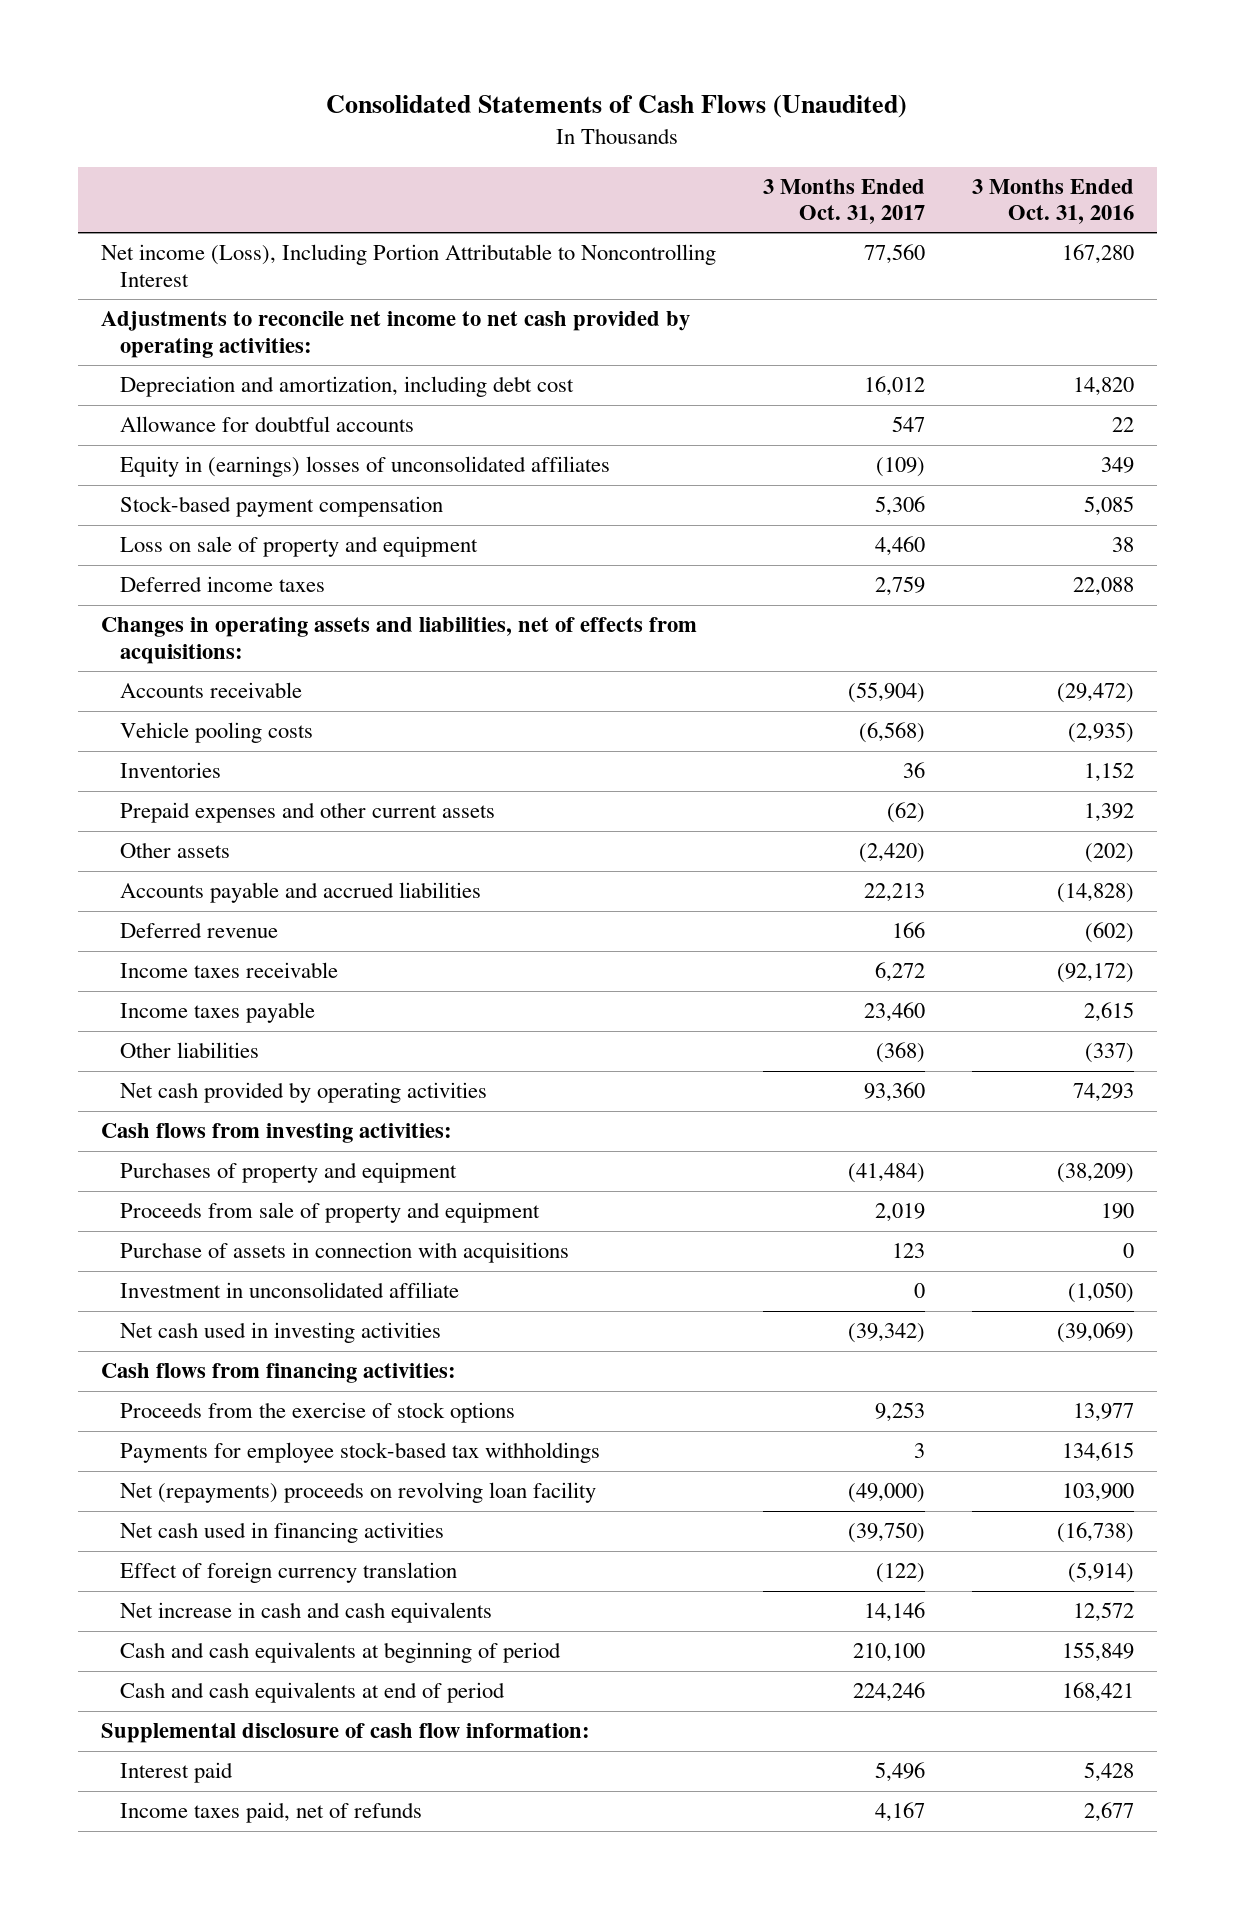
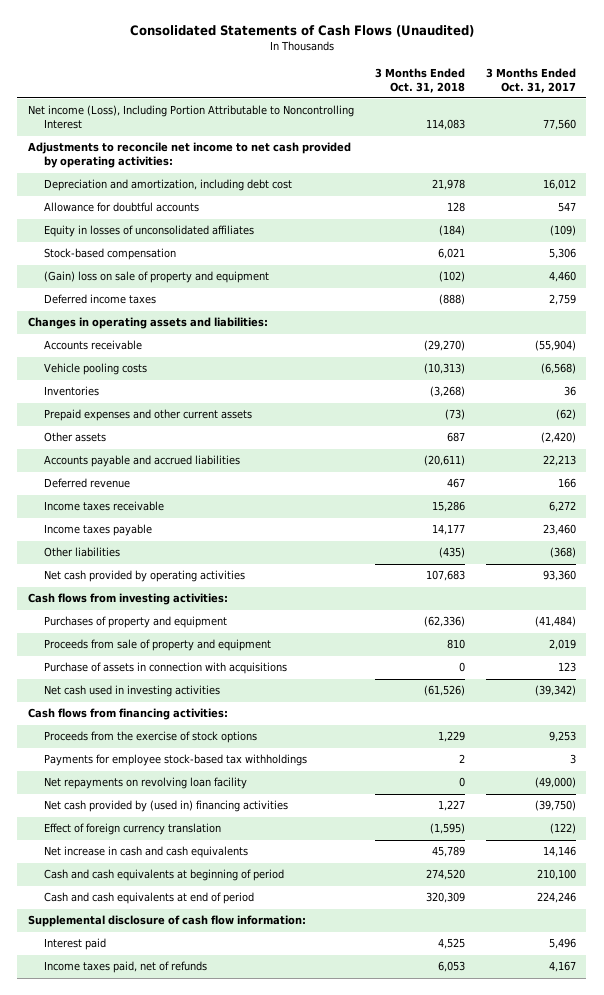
- | 3 Months Ended Oct. 31, 2017 | 3 Months Ended Oct. 31, 2016
+ | 3 Months Ended Oct. 31, 2018 | 3 Months Ended Oct. 31, 2017
- Equity in (earnings) losses of unconsolidated affiliates | (109) | 349
- Stock-based payment compensation | 5,306 | 5,085
- Loss on sale of property and equipment | 4,460 | 38
+ Equity in losses of unconsolidated affiliates | (184) | (109)
+ Stock-based compensation | 6,021 | 5,306
+ (Gain) loss on sale of property and equipment | (102) | 4,460
- Changes in operating assets and liabilities, net of effects from acquisitions:
+ Changes in operating assets and liabilities:
- Investment in unconsolidated affiliate | 0 | (1,050)
- Net (repayments) proceeds on revolving loan facility | (49,000) | 103,900
- Net cash used in financing activities | (39,750) | (16,738)
+ Net repayments on revolving loan facility | 0 | (49,000)
+ Net cash provided by (used in) financing activities | 1,227 | (39,750)

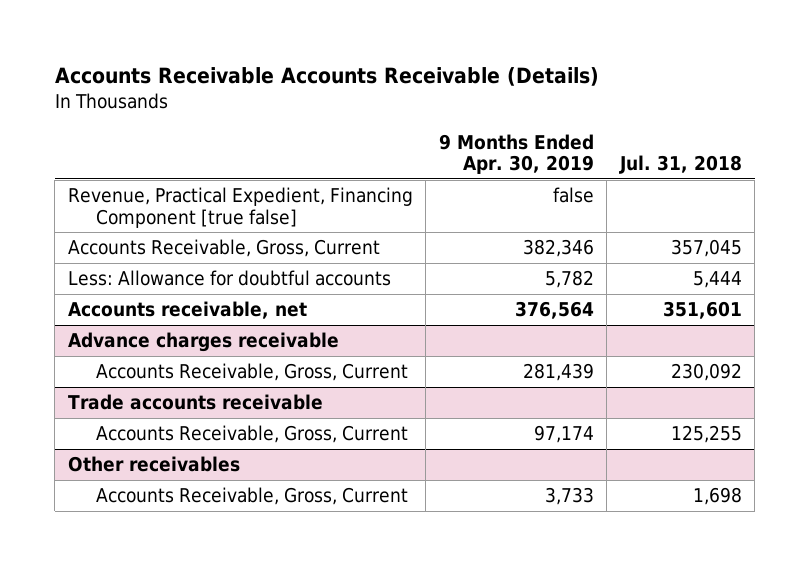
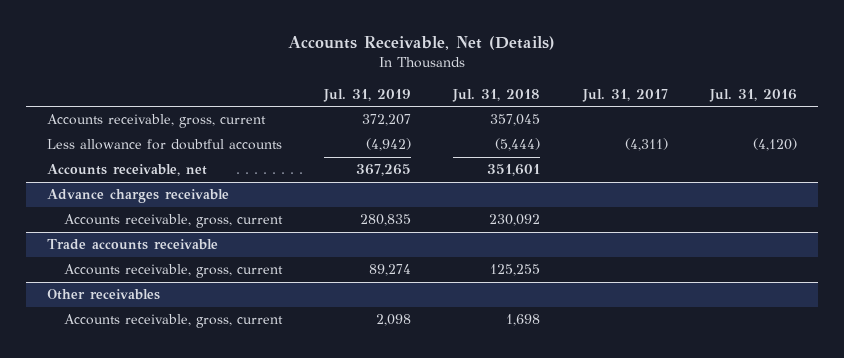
- Accounts Receivable Accounts Receivable (Details)
+ Accounts Receivable, Net (Details)
- | 9 Months Ended Apr. 30, 2019 | Jul. 31, 2018
+ | Jul. 31, 2019 | Jul. 31, 2018 | Jul. 31, 2017 | Jul. 31, 2016
- Revenue, Practical Expedient, Financing Component [true false] | false |
- Accounts Receivable, Gross, Current | 382,346 | 357,045
- Less: Allowance for doubtful accounts | 5,782 | 5,444
+ Accounts receivable, gross, current | 372,207 | 357,045 | |
+ Less allowance for doubtful accounts | (4,942) | (5,444) | (4,311) | (4,120)
@ Advance charges receivable
- Accounts Receivable, Gross, Current | 281,439 | 230,092
+ Accounts receivable, gross, current | 280,835 | 230,092 | |
@ Trade accounts receivable
- Accounts Receivable, Gross, Current | 97,174 | 125,255
+ Accounts receivable, gross, current | 89,274 | 125,255 | |
@ Other receivables
- Accounts Receivable, Gross, Current | 3,733 | 1,698
+ Accounts receivable, gross, current | 2,098 | 1,698 | |

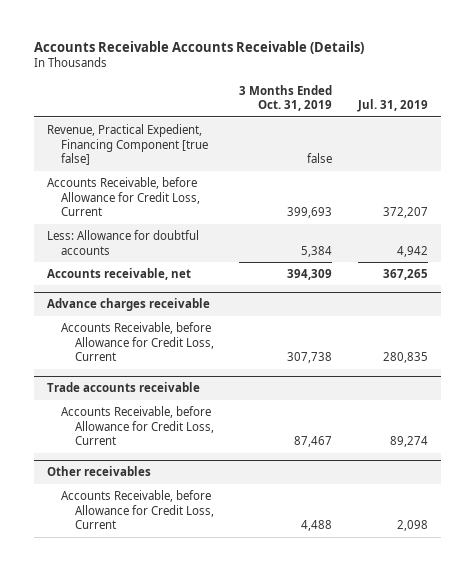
- Accounts Receivable, Net (Details)
+ Accounts Receivable Accounts Receivable (Details)
- | Jul. 31, 2019 | Jul. 31, 2018 | Jul. 31, 2017 | Jul. 31, 2016
+ | 3 Months Ended Oct. 31, 2019 | Jul. 31, 2019
- Accounts receivable, gross, current | 372,207 | 357,045 | |
- Less allowance for doubtful accounts | (4,942) | (5,444) | (4,311) | (4,120)
+ Revenue, Practical Expedient, Financing Component [true false] | false |
+ Accounts Receivable, before Allowance for Credit Loss, Current | 399,693 | 372,207
+ Less: Allowance for doubtful accounts | 5,384 | 4,942
@ Advance charges receivable
- Accounts receivable, gross, current | 280,835 | 230,092 | |
+ Accounts Receivable, before Allowance for Credit Loss, Current | 307,738 | 280,835
@ Trade accounts receivable
- Accounts receivable, gross, current | 89,274 | 125,255 | |
+ Accounts Receivable, before Allowance for Credit Loss, Current | 87,467 | 89,274
@ Other receivables
- Accounts receivable, gross, current | 2,098 | 1,698 | |
+ Accounts Receivable, before Allowance for Credit Loss, Current | 4,488 | 2,098

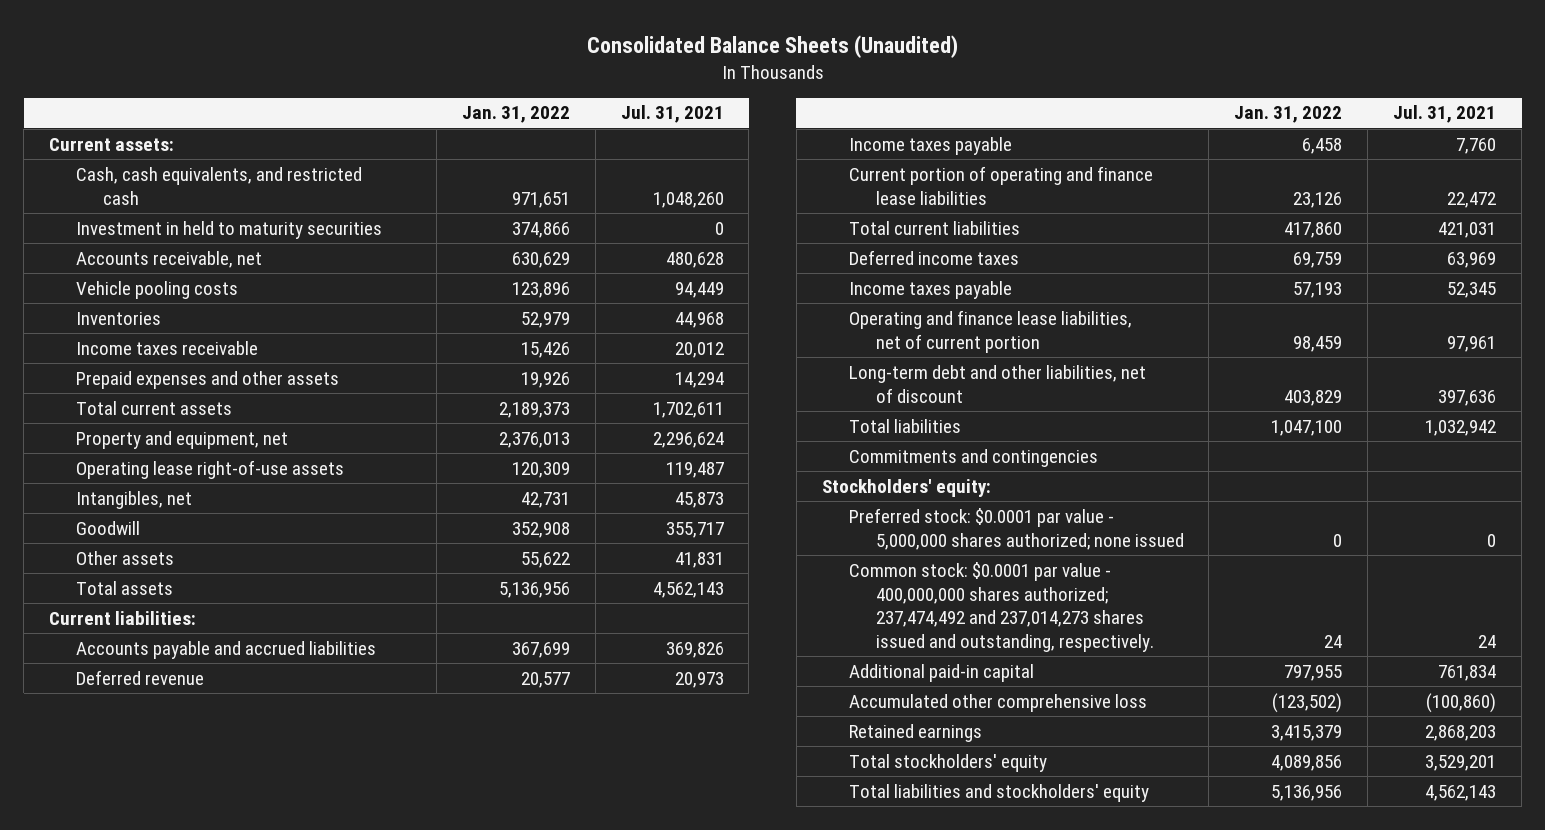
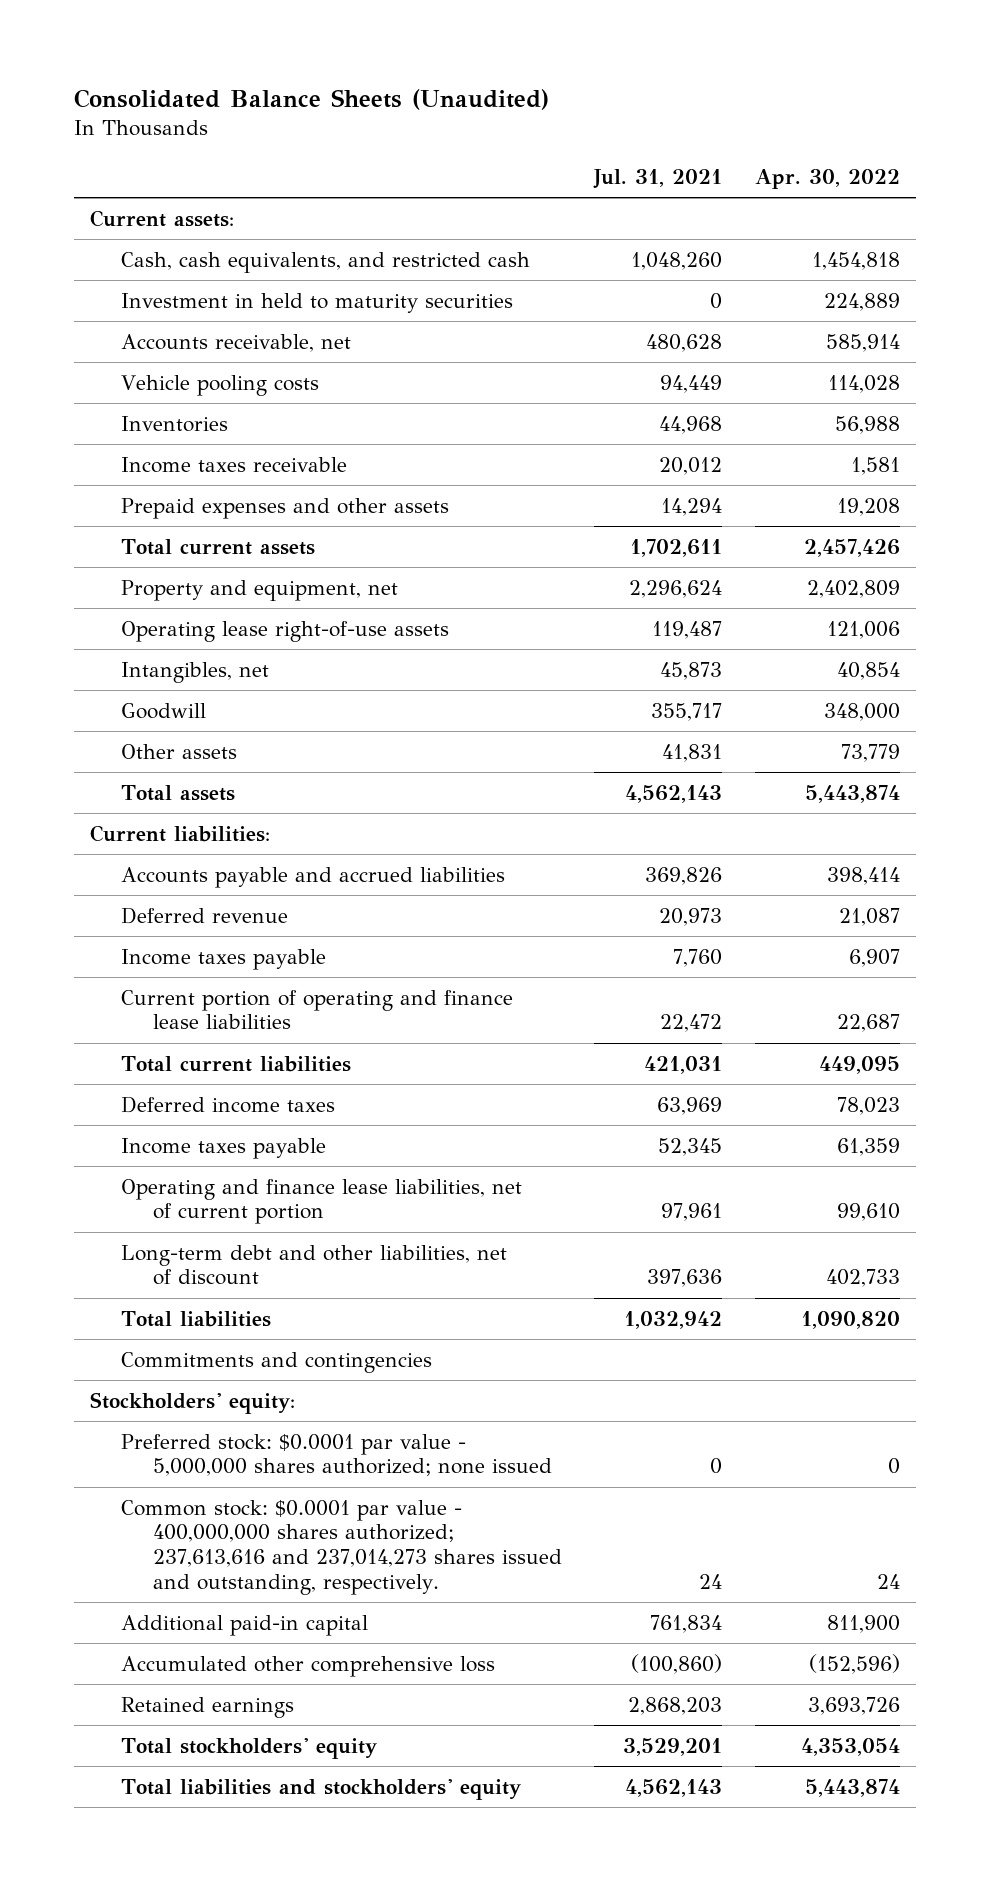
- | Jan. 31, 2022 | Jul. 31, 2021
+ | Jul. 31, 2021 | Apr. 30, 2022
- Common stock: $0.0001 par value - 400,000,000 shares authorized; 237,474,492 and 237,014,273 shares issued and outstanding, respectively. | 24 | 24
+ Common stock: $0.0001 par value - 400,000,000 shares authorized; 237,613,616 and 237,014,273 shares issued and outstanding, respectively. | 24 | 24

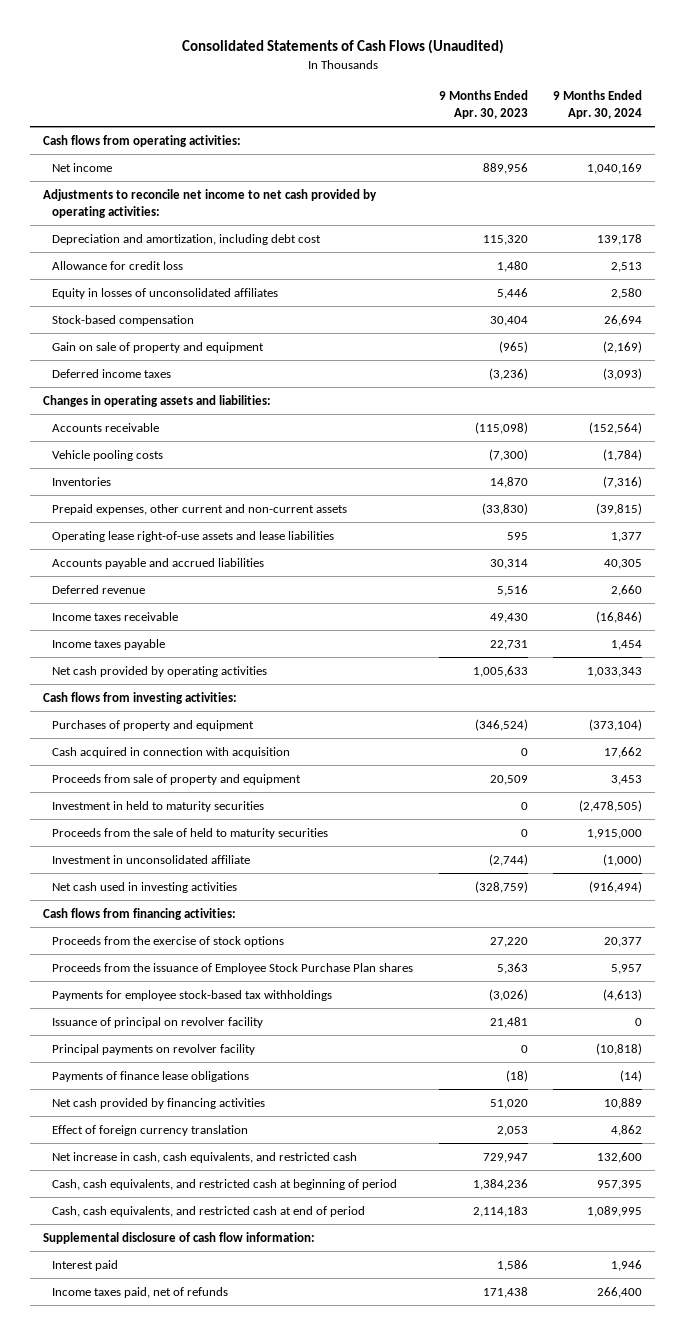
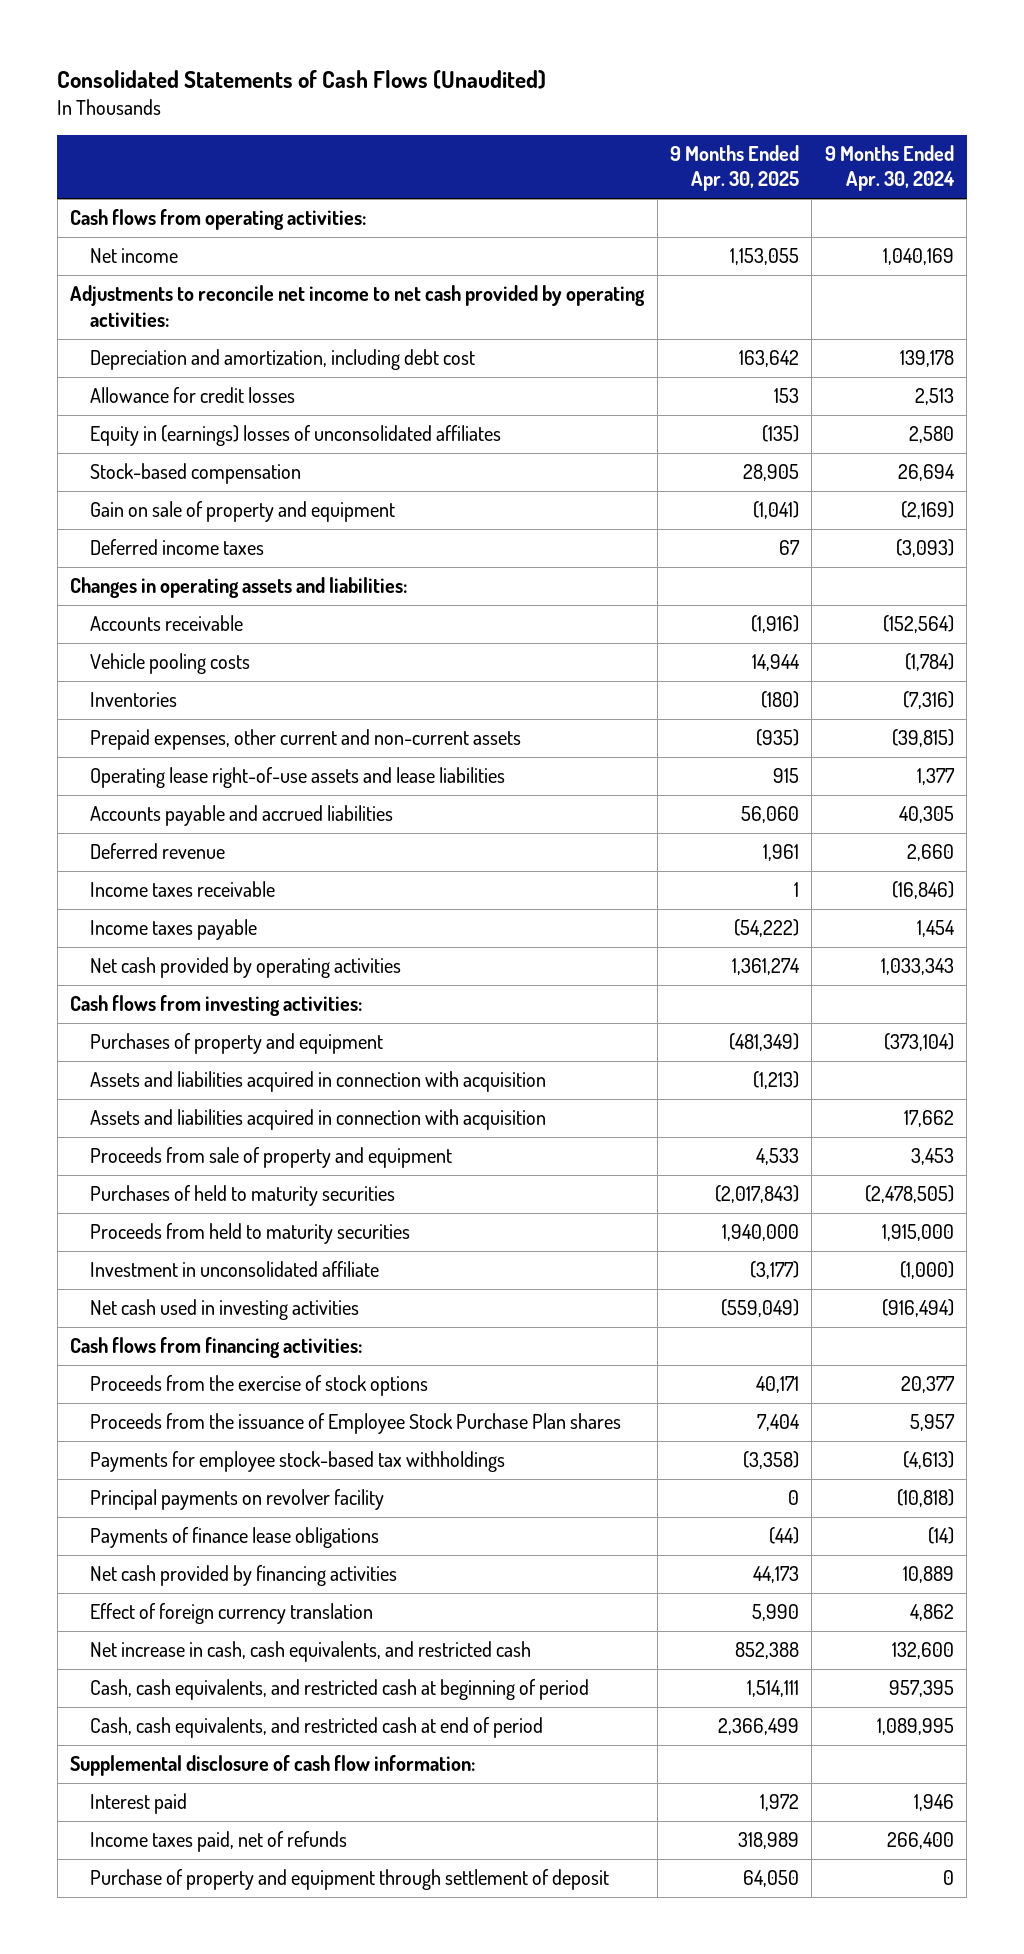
- | 9 Months Ended Apr. 30, 2023 | 9 Months Ended Apr. 30, 2024
+ | 9 Months Ended Apr. 30, 2025 | 9 Months Ended Apr. 30, 2024
- Allowance for credit loss | 1,480 | 2,513
- Equity in losses of unconsolidated affiliates | 5,446 | 2,580
+ Allowance for credit losses | 153 | 2,513
+ Equity in (earnings) losses of unconsolidated affiliates | (135) | 2,580
- Cash acquired in connection with acquisition | 0 | 17,662
+ Assets and liabilities acquired in connection with acquisition | (1,213) |
+ Assets and liabilities acquired in connection with acquisition | | 17,662
- Investment in held to maturity securities | 0 | (2,478,505)
- Proceeds from the sale of held to maturity securities | 0 | 1,915,000
+ Purchases of held to maturity securities | (2,017,843) | (2,478,505)
+ Proceeds from held to maturity securities | 1,940,000 | 1,915,000
- Issuance of principal on revolver facility | 21,481 | 0
+ Purchase of property and equipment through settlement of deposit | 64,050 | 0

